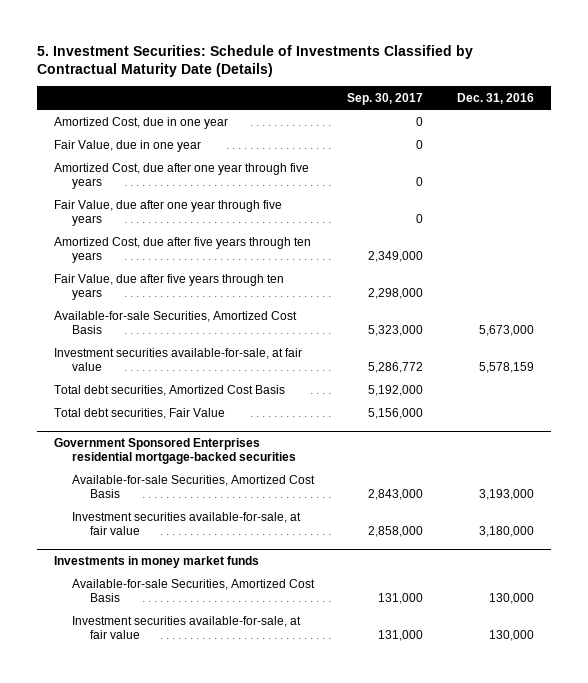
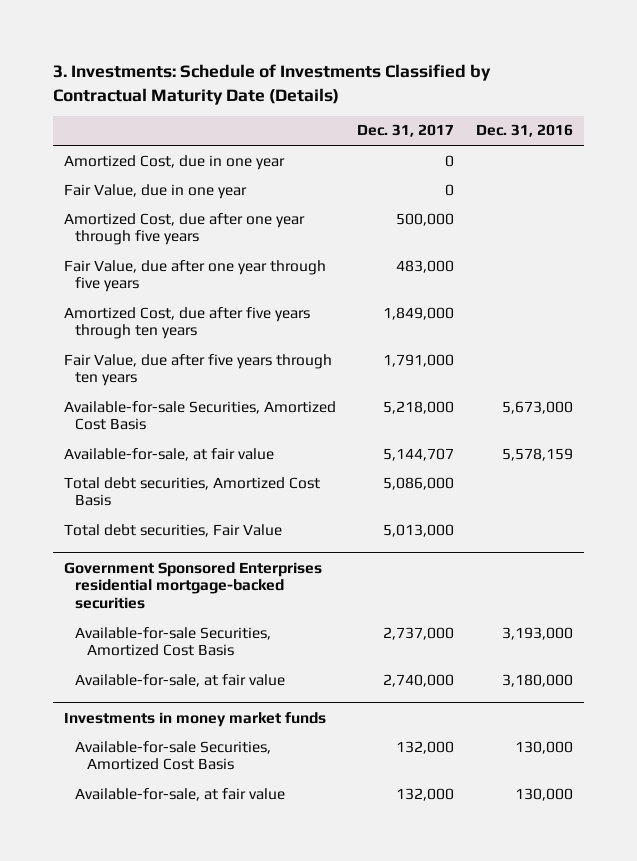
- 5. Investment Securities: Schedule of Investments Classified by Contractual Maturity Date (Details)
+ 3. Investments: Schedule of Investments Classified by Contractual Maturity Date (Details)
- | Sep. 30, 2017 | Dec. 31, 2016
+ | Dec. 31, 2017 | Dec. 31, 2016
- Investment securities available-for-sale, at fair value | 5,286,772 | 5,578,159
+ Available-for-sale, at fair value | 5,144,707 | 5,578,159
@ Government Sponsored Enterprises residential mortgage-backed securities
- Investment securities available-for-sale, at fair value | 2,858,000 | 3,180,000
+ Available-for-sale, at fair value | 2,740,000 | 3,180,000
@ Investments in money market funds
- Investment securities available-for-sale, at fair value | 131,000 | 130,000
+ Available-for-sale, at fair value | 132,000 | 130,000

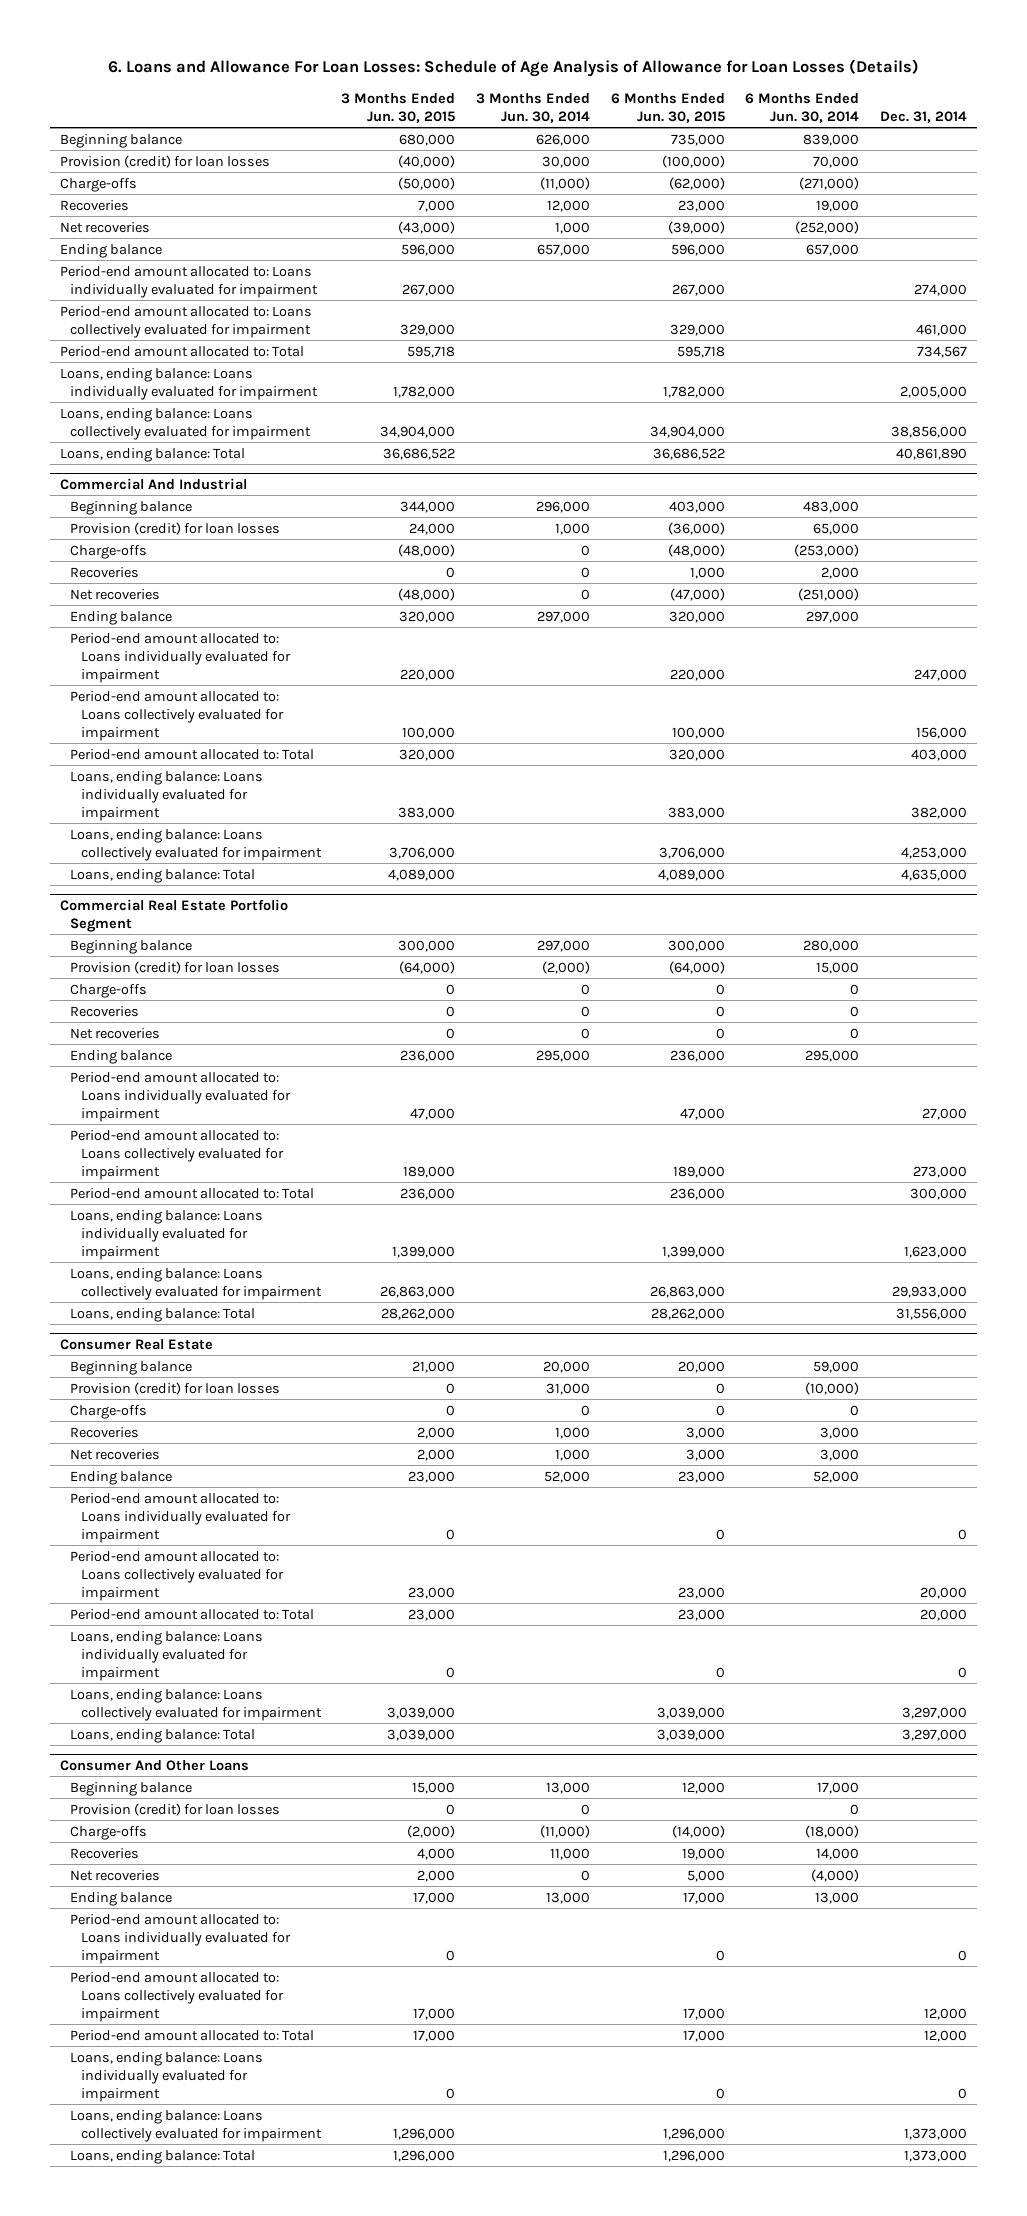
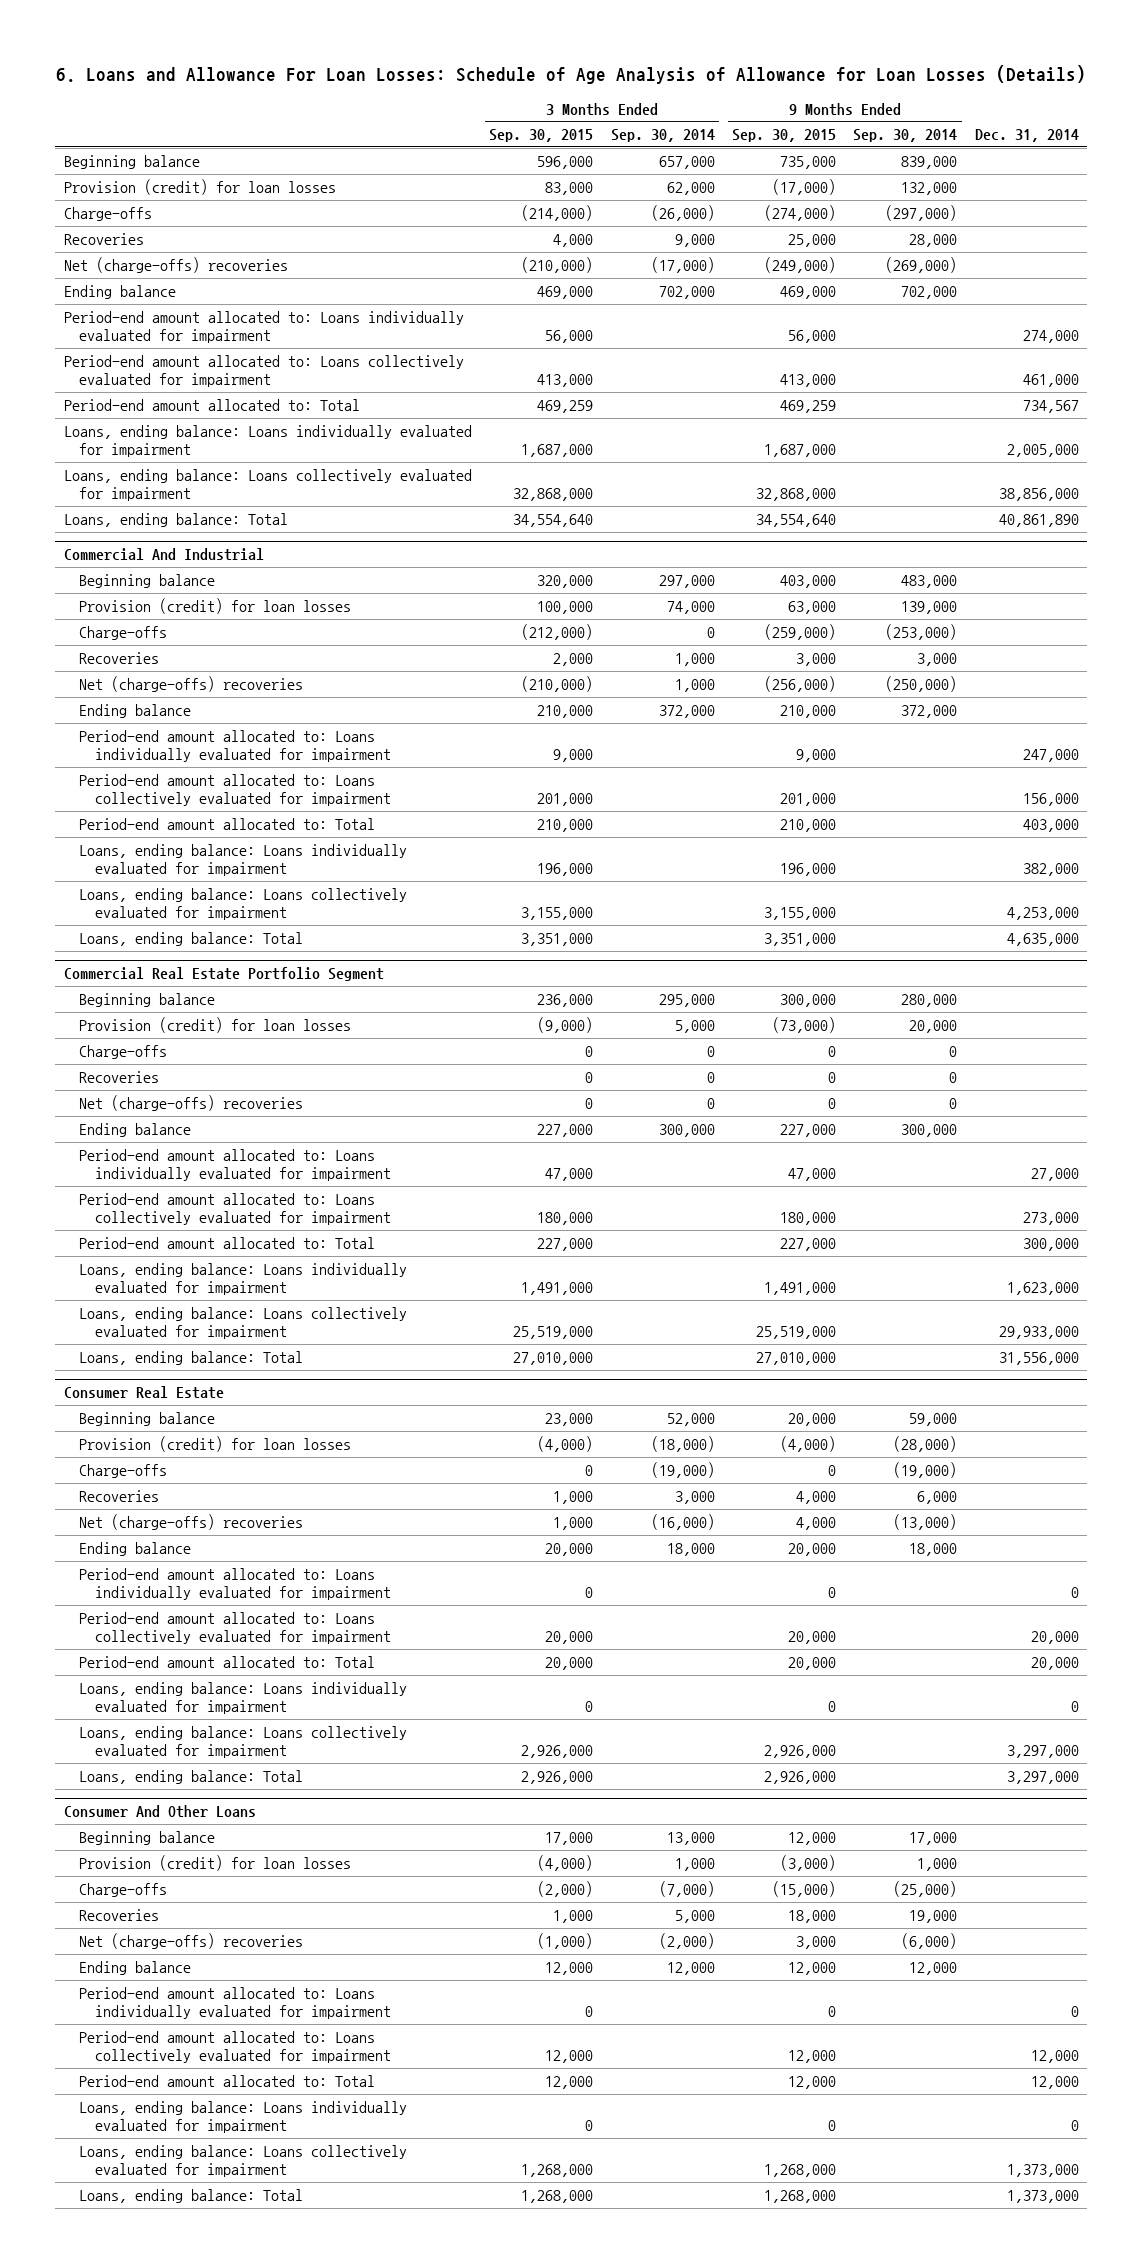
- | 3 Months Ended Jun. 30, 2015 | 3 Months Ended Jun. 30, 2014 | 6 Months Ended Jun. 30, 2015 | 6 Months Ended Jun. 30, 2014 | Dec. 31, 2014
+ | 3 Months Ended Sep. 30, 2015 | 3 Months Ended Sep. 30, 2014 | 9 Months Ended Sep. 30, 2015 | 9 Months Ended Sep. 30, 2014 | Dec. 31, 2014
- Net recoveries | (43,000) | 1,000 | (39,000) | (252,000) |
+ Net (charge-offs) recoveries | (210,000) | (17,000) | (249,000) | (269,000) |
@ Commercial And Industrial
- Net recoveries | (48,000) | 0 | (47,000) | (251,000) |
+ Net (charge-offs) recoveries | (210,000) | 1,000 | (256,000) | (250,000) |
@ Commercial Real Estate Portfolio Segment
- Net recoveries | 0 | 0 | 0 | 0 |
+ Net (charge-offs) recoveries | 0 | 0 | 0 | 0 |
@ Consumer Real Estate
- Net recoveries | 2,000 | 1,000 | 3,000 | 3,000 |
+ Net (charge-offs) recoveries | 1,000 | (16,000) | 4,000 | (13,000) |
@ Consumer And Other Loans
- Net recoveries | 2,000 | 0 | 5,000 | (4,000) |
+ Net (charge-offs) recoveries | (1,000) | (2,000) | 3,000 | (6,000) |

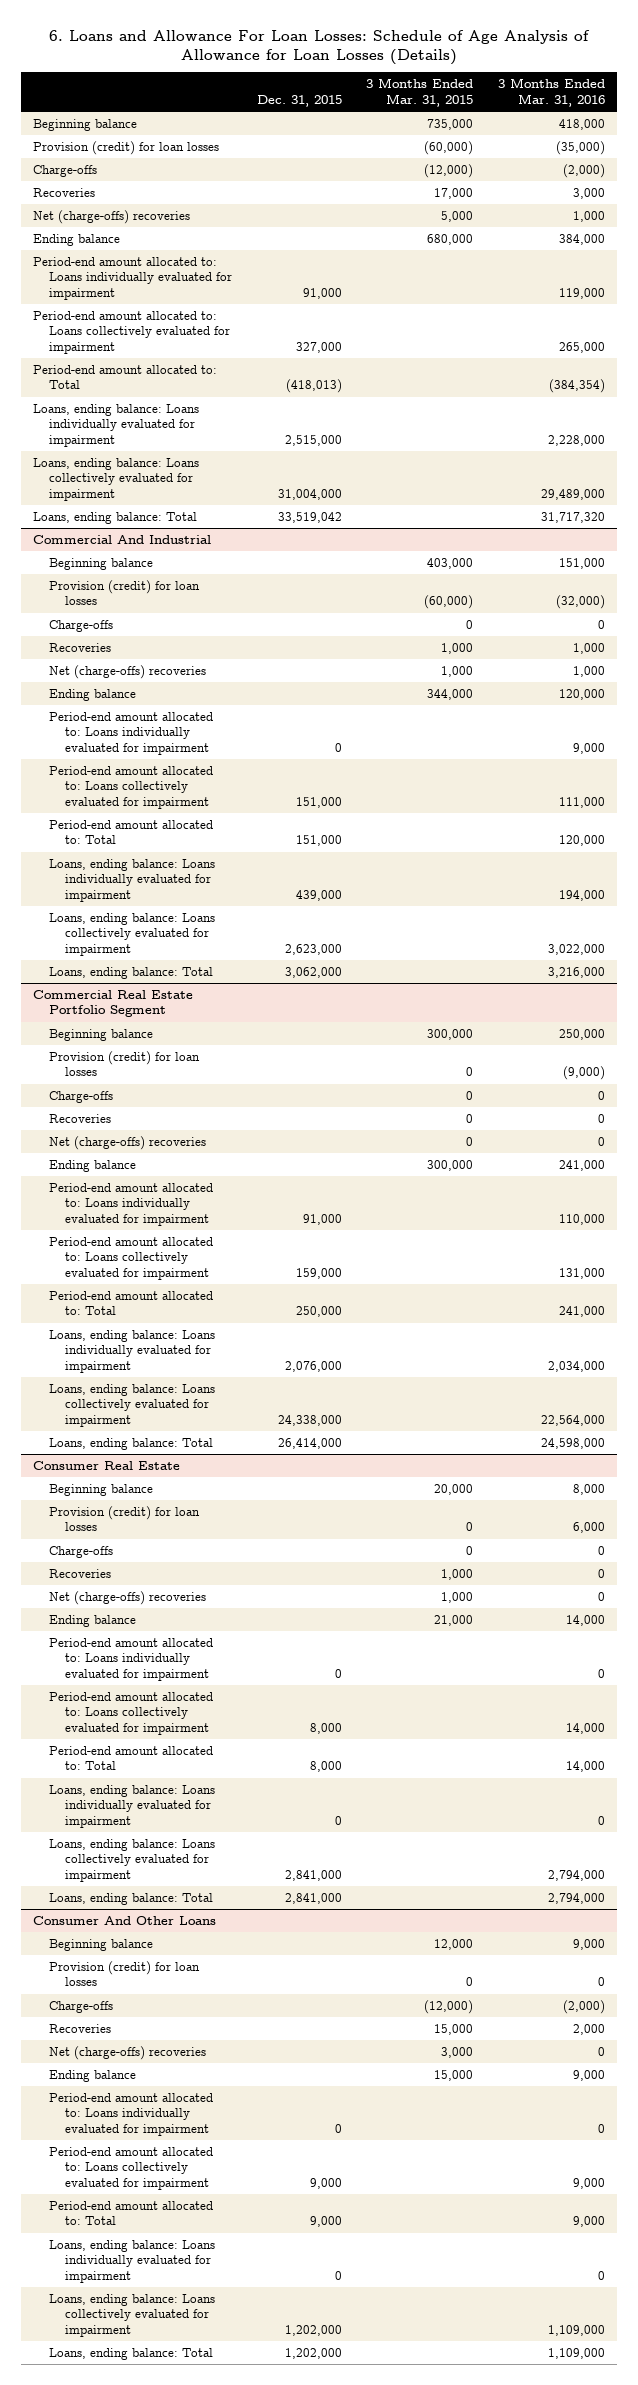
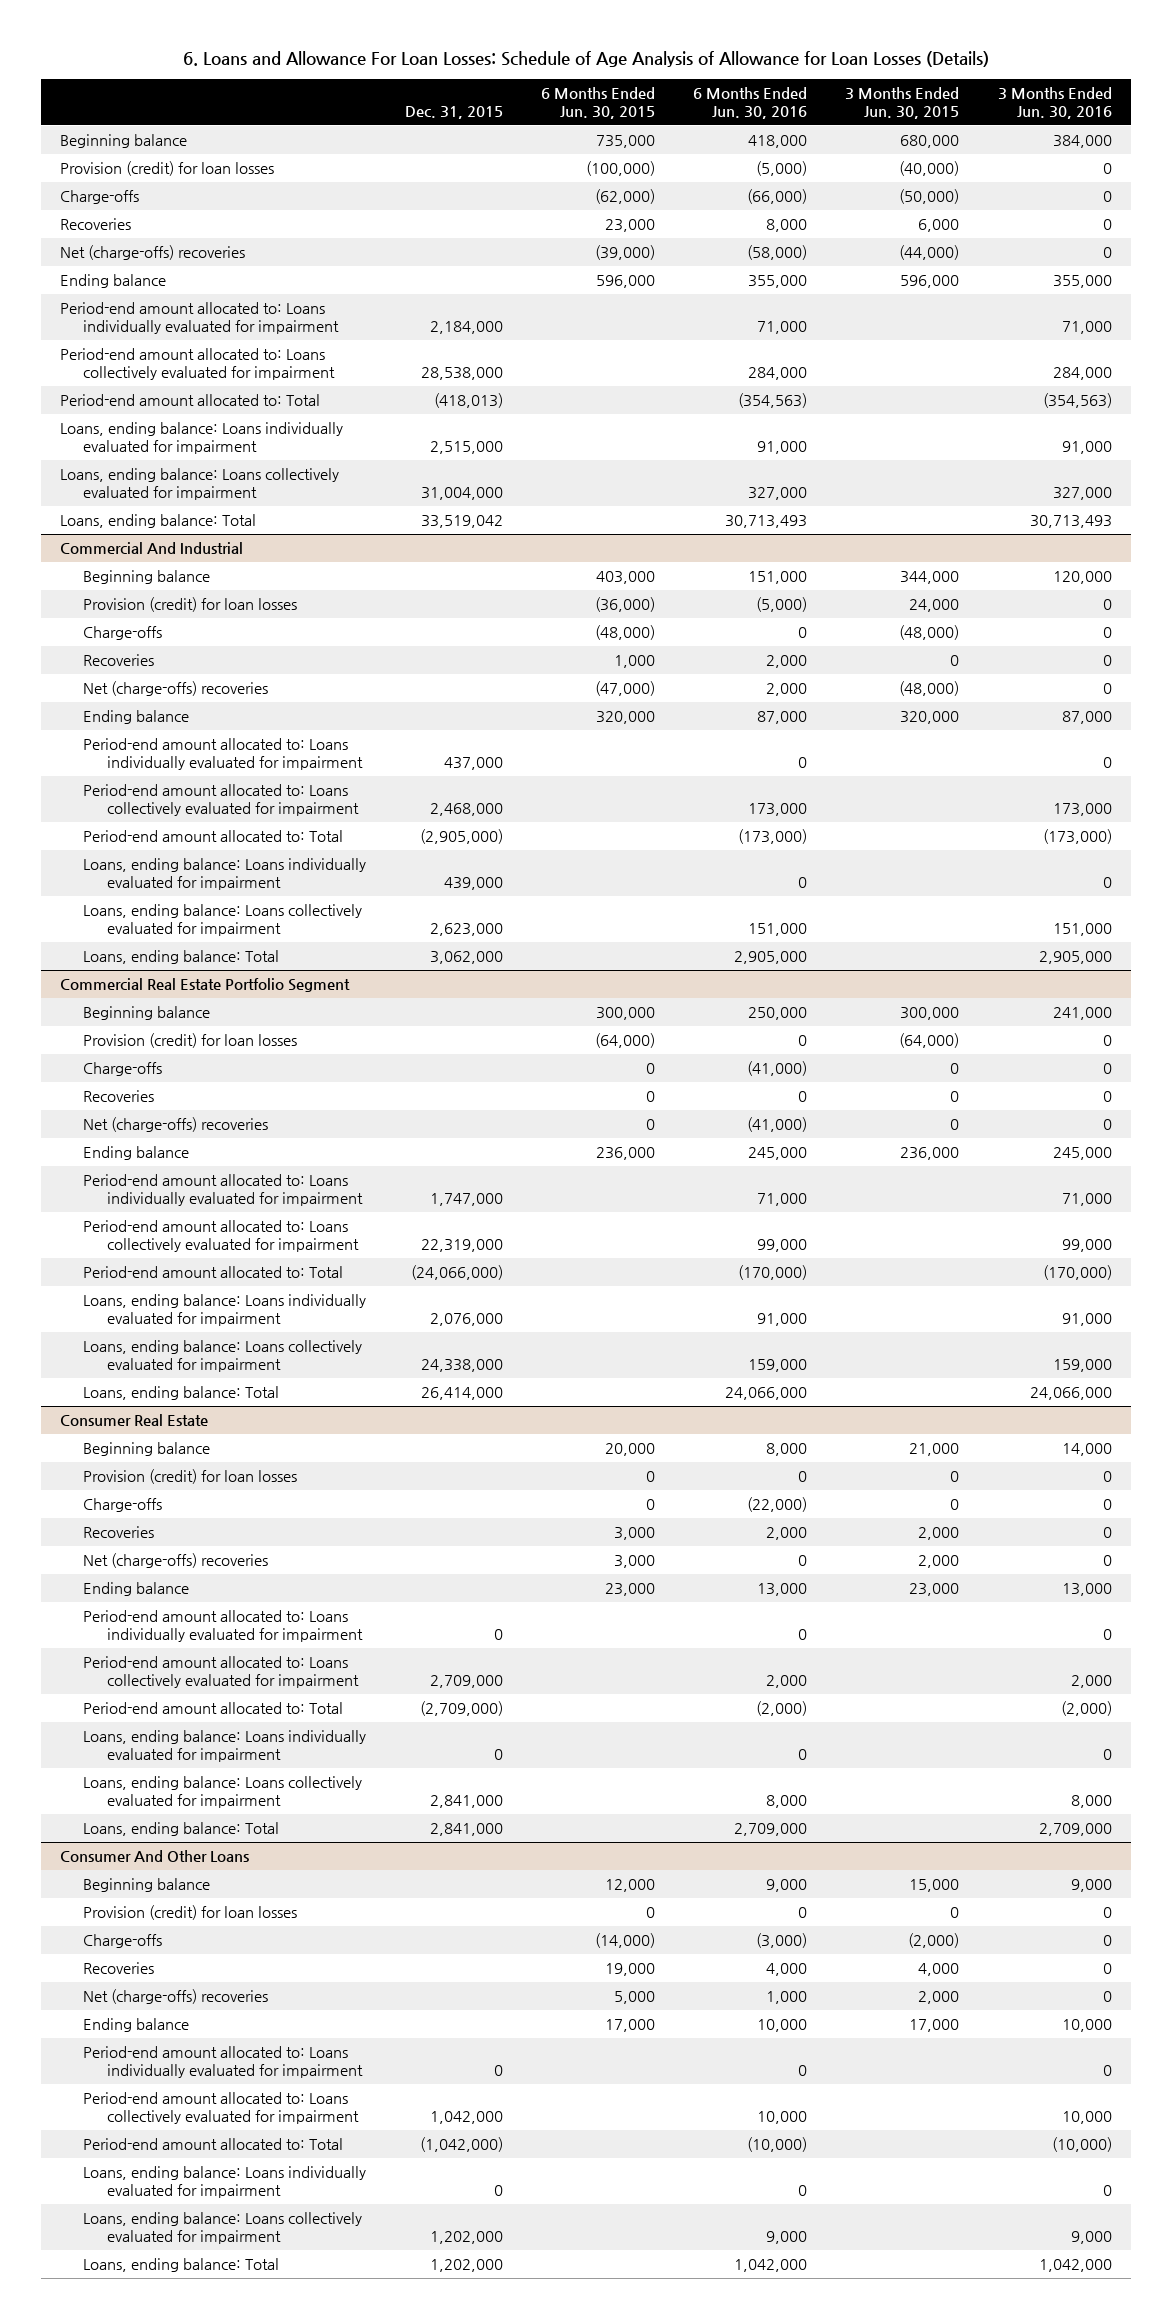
- | Dec. 31, 2015 | 3 Months Ended Mar. 31, 2015 | 3 Months Ended Mar. 31, 2016
+ | Dec. 31, 2015 | 6 Months Ended Jun. 30, 2015 | 6 Months Ended Jun. 30, 2016 | 3 Months Ended Jun. 30, 2015 | 3 Months Ended Jun. 30, 2016
- Period-end amount allocated to: Loans individually evaluated for impairment | 91,000 | | 119,000
- Period-end amount allocated to: Loans collectively evaluated for impairment | 327,000 | | 265,000
+ Period-end amount allocated to: Loans individually evaluated for impairment | 2,184,000 | | 71,000 | | 71,000
+ Period-end amount allocated to: Loans collectively evaluated for impairment | 28,538,000 | | 284,000 | | 284,000
@ Commercial And Industrial
- Period-end amount allocated to: Loans individually evaluated for impairment | 0 | | 9,000
- Period-end amount allocated to: Loans collectively evaluated for impairment | 151,000 | | 111,000
- Period-end amount allocated to: Total | 151,000 | | 120,000
+ Period-end amount allocated to: Loans individually evaluated for impairment | 437,000 | | 0 | | 0
+ Period-end amount allocated to: Loans collectively evaluated for impairment | 2,468,000 | | 173,000 | | 173,000
+ Period-end amount allocated to: Total | (2,905,000) | | (173,000) | | (173,000)
@ Commercial Real Estate Portfolio Segment
- Period-end amount allocated to: Loans individually evaluated for impairment | 91,000 | | 110,000
- Period-end amount allocated to: Loans collectively evaluated for impairment | 159,000 | | 131,000
- Period-end amount allocated to: Total | 250,000 | | 241,000
+ Period-end amount allocated to: Loans individually evaluated for impairment | 1,747,000 | | 71,000 | | 71,000
+ Period-end amount allocated to: Loans collectively evaluated for impairment | 22,319,000 | | 99,000 | | 99,000
+ Period-end amount allocated to: Total | (24,066,000) | | (170,000) | | (170,000)
@ Consumer Real Estate
- Period-end amount allocated to: Loans collectively evaluated for impairment | 8,000 | | 14,000
- Period-end amount allocated to: Total | 8,000 | | 14,000
+ Period-end amount allocated to: Loans collectively evaluated for impairment | 2,709,000 | | 2,000 | | 2,000
+ Period-end amount allocated to: Total | (2,709,000) | | (2,000) | | (2,000)
@ Consumer And Other Loans
- Period-end amount allocated to: Loans collectively evaluated for impairment | 9,000 | | 9,000
- Period-end amount allocated to: Total | 9,000 | | 9,000
+ Period-end amount allocated to: Loans collectively evaluated for impairment | 1,042,000 | | 10,000 | | 10,000
+ Period-end amount allocated to: Total | (1,042,000) | | (10,000) | | (10,000)

